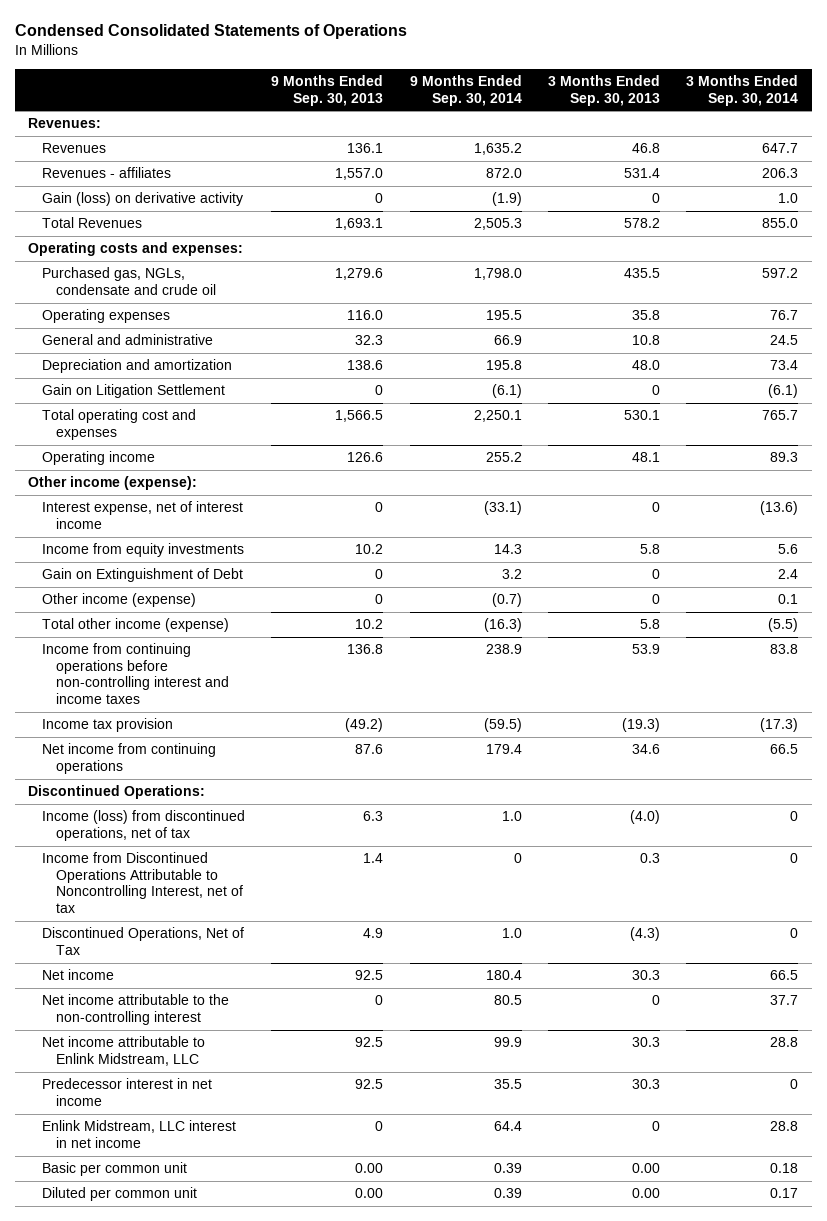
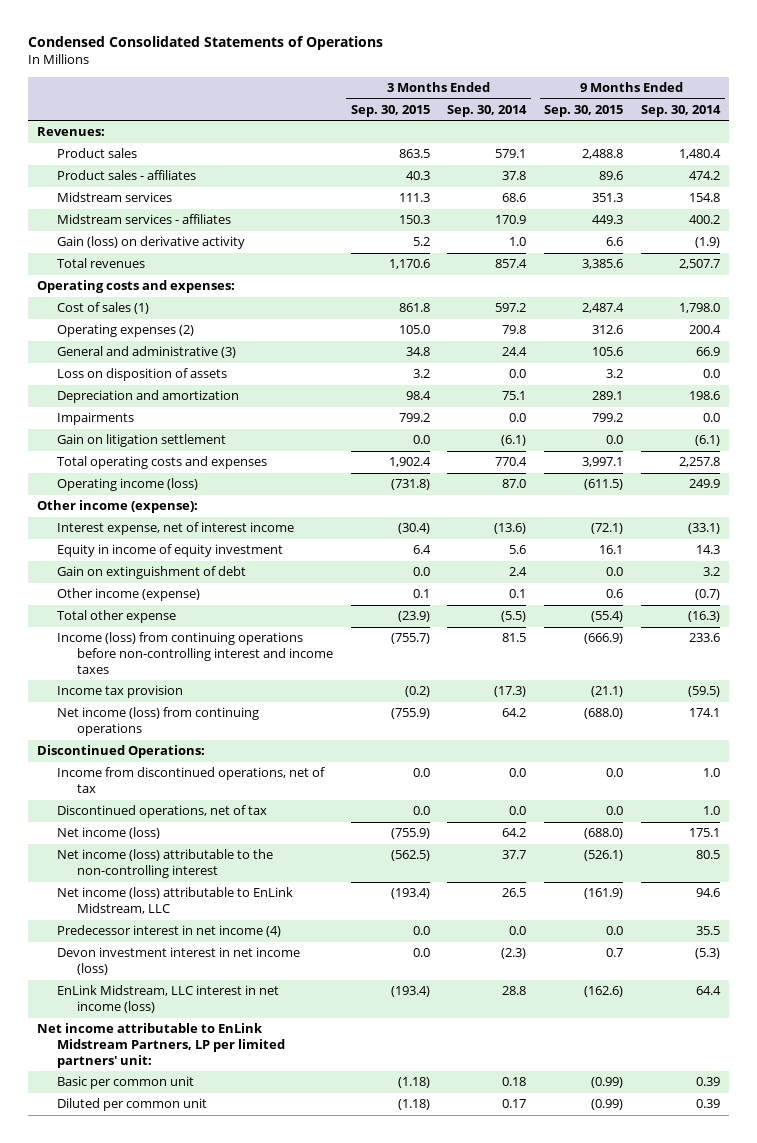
- | 9 Months Ended Sep. 30, 2013 | 9 Months Ended Sep. 30, 2014 | 3 Months Ended Sep. 30, 2013 | 3 Months Ended Sep. 30, 2014
+ | 3 Months Ended Sep. 30, 2015 | 3 Months Ended Sep. 30, 2014 | 9 Months Ended Sep. 30, 2015 | 9 Months Ended Sep. 30, 2014
- Revenues | 136.1 | 1,635.2 | 46.8 | 647.7
- Revenues - affiliates | 1,557.0 | 872.0 | 531.4 | 206.3
+ Product sales | 863.5 | 579.1 | 2,488.8 | 1,480.4
+ Product sales - affiliates | 40.3 | 37.8 | 89.6 | 474.2
+ Midstream services | 111.3 | 68.6 | 351.3 | 154.8
+ Midstream services - affiliates | 150.3 | 170.9 | 449.3 | 400.2
- Total Revenues | 1,693.1 | 2,505.3 | 578.2 | 855.0
+ Total revenues | 1,170.6 | 857.4 | 3,385.6 | 2,507.7
- Purchased gas, NGLs, condensate and crude oil | 1,279.6 | 1,798.0 | 435.5 | 597.2
- Operating expenses | 116.0 | 195.5 | 35.8 | 76.7
- General and administrative | 32.3 | 66.9 | 10.8 | 24.5
- Depreciation and amortization | 138.6 | 195.8 | 48.0 | 73.4
- Gain on Litigation Settlement | 0 | (6.1) | 0 | (6.1)
- Total operating cost and expenses | 1,566.5 | 2,250.1 | 530.1 | 765.7
- Operating income | 126.6 | 255.2 | 48.1 | 89.3
+ Cost of sales (1) | 861.8 | 597.2 | 2,487.4 | 1,798.0
+ Operating expenses (2) | 105.0 | 79.8 | 312.6 | 200.4
+ General and administrative (3) | 34.8 | 24.4 | 105.6 | 66.9
+ Loss on disposition of assets | 3.2 | 0.0 | 3.2 | 0.0
+ Depreciation and amortization | 98.4 | 75.1 | 289.1 | 198.6
+ Impairments | 799.2 | 0.0 | 799.2 | 0.0
+ Gain on litigation settlement | 0.0 | (6.1) | 0.0 | (6.1)
+ Total operating costs and expenses | 1,902.4 | 770.4 | 3,997.1 | 2,257.8
+ Operating income (loss) | (731.8) | 87.0 | (611.5) | 249.9
- Income from equity investments | 10.2 | 14.3 | 5.8 | 5.6
- Gain on Extinguishment of Debt | 0 | 3.2 | 0 | 2.4
+ Equity in income of equity investment | 6.4 | 5.6 | 16.1 | 14.3
+ Gain on extinguishment of debt | 0.0 | 2.4 | 0.0 | 3.2
- Total other income (expense) | 10.2 | (16.3) | 5.8 | (5.5)
- Income from continuing operations before non-controlling interest and income taxes | 136.8 | 238.9 | 53.9 | 83.8
+ Total other expense | (23.9) | (5.5) | (55.4) | (16.3)
+ Income (loss) from continuing operations before non-controlling interest and income taxes | (755.7) | 81.5 | (666.9) | 233.6
- Net income from continuing operations | 87.6 | 179.4 | 34.6 | 66.5
+ Net income (loss) from continuing operations | (755.9) | 64.2 | (688.0) | 174.1
- Income (loss) from discontinued operations, net of tax | 6.3 | 1.0 | (4.0) | 0
- Income from Discontinued Operations Attributable to Noncontrolling Interest, net of tax | 1.4 | 0 | 0.3 | 0
- Discontinued Operations, Net of Tax | 4.9 | 1.0 | (4.3) | 0
- Net income | 92.5 | 180.4 | 30.3 | 66.5
- Net income attributable to the non-controlling interest | 0 | 80.5 | 0 | 37.7
- Net income attributable to Enlink Midstream, LLC | 92.5 | 99.9 | 30.3 | 28.8
- Predecessor interest in net income | 92.5 | 35.5 | 30.3 | 0
- Enlink Midstream, LLC interest in net income | 0 | 64.4 | 0 | 28.8
+ Income from discontinued operations, net of tax | 0.0 | 0.0 | 0.0 | 1.0
+ Discontinued operations, net of tax | 0.0 | 0.0 | 0.0 | 1.0
+ Net income (loss) | (755.9) | 64.2 | (688.0) | 175.1
+ Net income (loss) attributable to the non-controlling interest | (562.5) | 37.7 | (526.1) | 80.5
+ Net income (loss) attributable to EnLink Midstream, LLC | (193.4) | 26.5 | (161.9) | 94.6
+ Predecessor interest in net income (4) | 0.0 | 0.0 | 0.0 | 35.5
+ Devon investment interest in net income (loss) | 0.0 | (2.3) | 0.7 | (5.3)
+ EnLink Midstream, LLC interest in net income (loss) | (193.4) | 28.8 | (162.6) | 64.4
+ Net income attributable to EnLink Midstream Partners, LP per limited partners' unit:

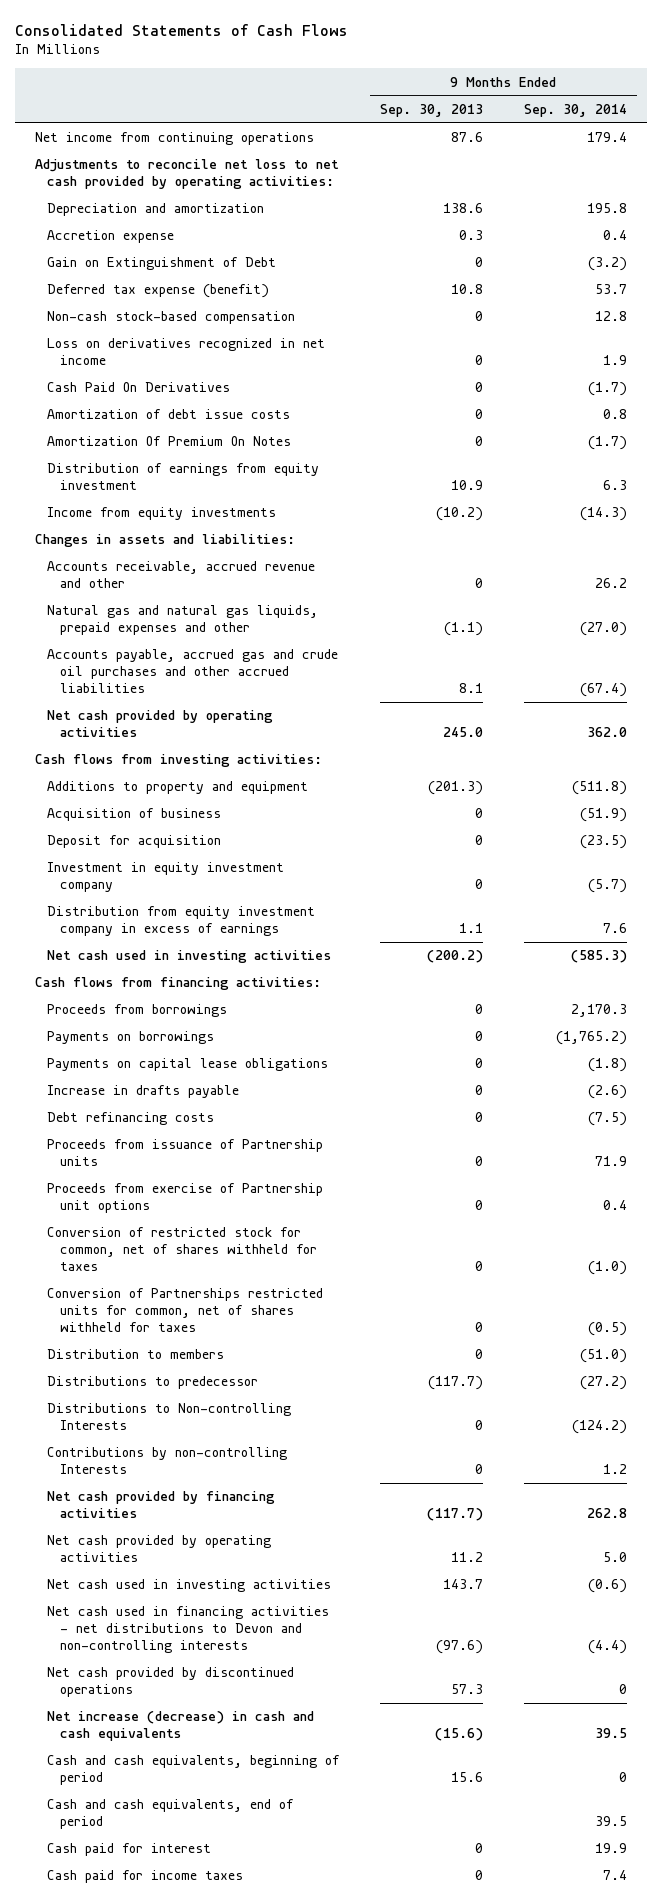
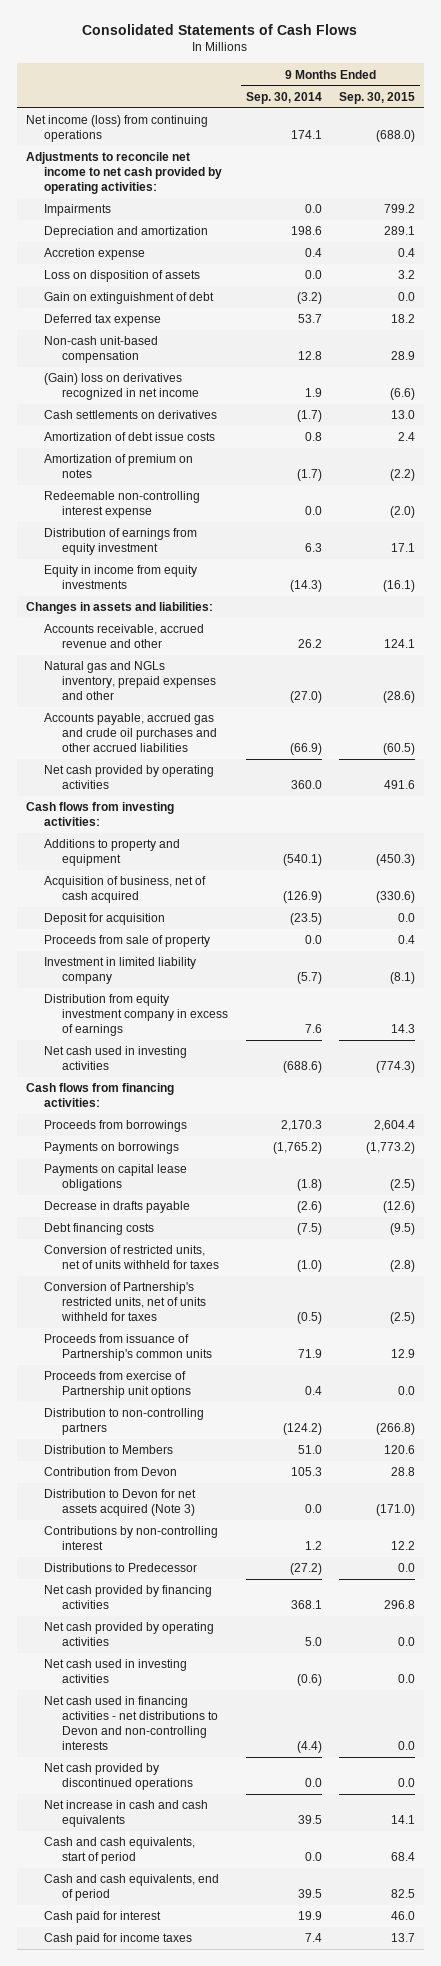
- | 9 Months Ended Sep. 30, 2013 | 9 Months Ended Sep. 30, 2014
+ | 9 Months Ended Sep. 30, 2014 | 9 Months Ended Sep. 30, 2015
- Net income from continuing operations | 87.6 | 179.4
- Adjustments to reconcile net loss to net cash provided by operating activities:
- Depreciation and amortization | 138.6 | 195.8
+ Net income (loss) from continuing operations | 174.1 | (688.0)
+ Adjustments to reconcile net income to net cash provided by operating activities:
+ Impairments | 0.0 | 799.2
+ Depreciation and amortization | 198.6 | 289.1
- Gain on Extinguishment of Debt | 0 | (3.2)
- Deferred tax expense (benefit) | 10.8 | 53.7
- Non-cash stock-based compensation | 0 | 12.8
- Loss on derivatives recognized in net income | 0 | 1.9
- Cash Paid On Derivatives | 0 | (1.7)
+ Loss on disposition of assets | 0.0 | 3.2
+ Gain on extinguishment of debt | (3.2) | 0.0
+ Deferred tax expense | 53.7 | 18.2
+ Non-cash unit-based compensation | 12.8 | 28.9
+ (Gain) loss on derivatives recognized in net income | 1.9 | (6.6)
+ Cash settlements on derivatives | (1.7) | 13.0
- Amortization Of Premium On Notes | 0 | (1.7)
+ Amortization of premium on notes | (1.7) | (2.2)
+ Redeemable non-controlling interest expense | 0.0 | (2.0)
- Income from equity investments | (10.2) | (14.3)
+ Equity in income from equity investments | (14.3) | (16.1)
- Natural gas and natural gas liquids, prepaid expenses and other | (1.1) | (27.0)
- Accounts payable, accrued gas and crude oil purchases and other accrued liabilities | 8.1 | (67.4)
- Net cash provided by operating activities | 245.0 | 362.0
+ Natural gas and NGLs inventory, prepaid expenses and other | (27.0) | (28.6)
+ Accounts payable, accrued gas and crude oil purchases and other accrued liabilities | (66.9) | (60.5)
+ Net cash provided by operating activities | 360.0 | 491.6
- Additions to property and equipment | (201.3) | (511.8)
- Acquisition of business | 0 | (51.9)
+ Additions to property and equipment | (540.1) | (450.3)
+ Acquisition of business, net of cash acquired | (126.9) | (330.6)
- Investment in equity investment company | 0 | (5.7)
+ Proceeds from sale of property | 0.0 | 0.4
+ Investment in limited liability company | (5.7) | (8.1)
- Net cash used in investing activities | (200.2) | (585.3)
+ Net cash used in investing activities | (688.6) | (774.3)
- Increase in drafts payable | 0 | (2.6)
- Debt refinancing costs | 0 | (7.5)
- Proceeds from issuance of Partnership units | 0 | 71.9
+ Decrease in drafts payable | (2.6) | (12.6)
+ Debt financing costs | (7.5) | (9.5)
+ Conversion of restricted units, net of units withheld for taxes | (1.0) | (2.8)
+ Conversion of Partnership's restricted units, net of units withheld for taxes | (0.5) | (2.5)
+ Proceeds from issuance of Partnership's common units | 71.9 | 12.9
- Conversion of restricted stock for common, net of shares withheld for taxes | 0 | (1.0)
- Conversion of Partnerships restricted units for common, net of shares withheld for taxes | 0 | (0.5)
- Distribution to members | 0 | (51.0)
- Distributions to predecessor | (117.7) | (27.2)
- Distributions to Non-controlling Interests | 0 | (124.2)
- Contributions by non-controlling Interests | 0 | 1.2
- Net cash provided by financing activities | (117.7) | 262.8
+ Distribution to non-controlling partners | (124.2) | (266.8)
+ Distribution to Members | 51.0 | 120.6
+ Contribution from Devon | 105.3 | 28.8
+ Distribution to Devon for net assets acquired (Note 3) | 0.0 | (171.0)
+ Contributions by non-controlling interest | 1.2 | 12.2
+ Distributions to Predecessor | (27.2) | 0.0
+ Net cash provided by financing activities | 368.1 | 296.8
- Net cash provided by discontinued operations | 57.3 | 0
- Net increase (decrease) in cash and cash equivalents | (15.6) | 39.5
- Cash and cash equivalents, beginning of period | 15.6 | 0
+ Net cash provided by discontinued operations | 0.0 | 0.0
+ Net increase in cash and cash equivalents | 39.5 | 14.1
+ Cash and cash equivalents, start of period | 0.0 | 68.4

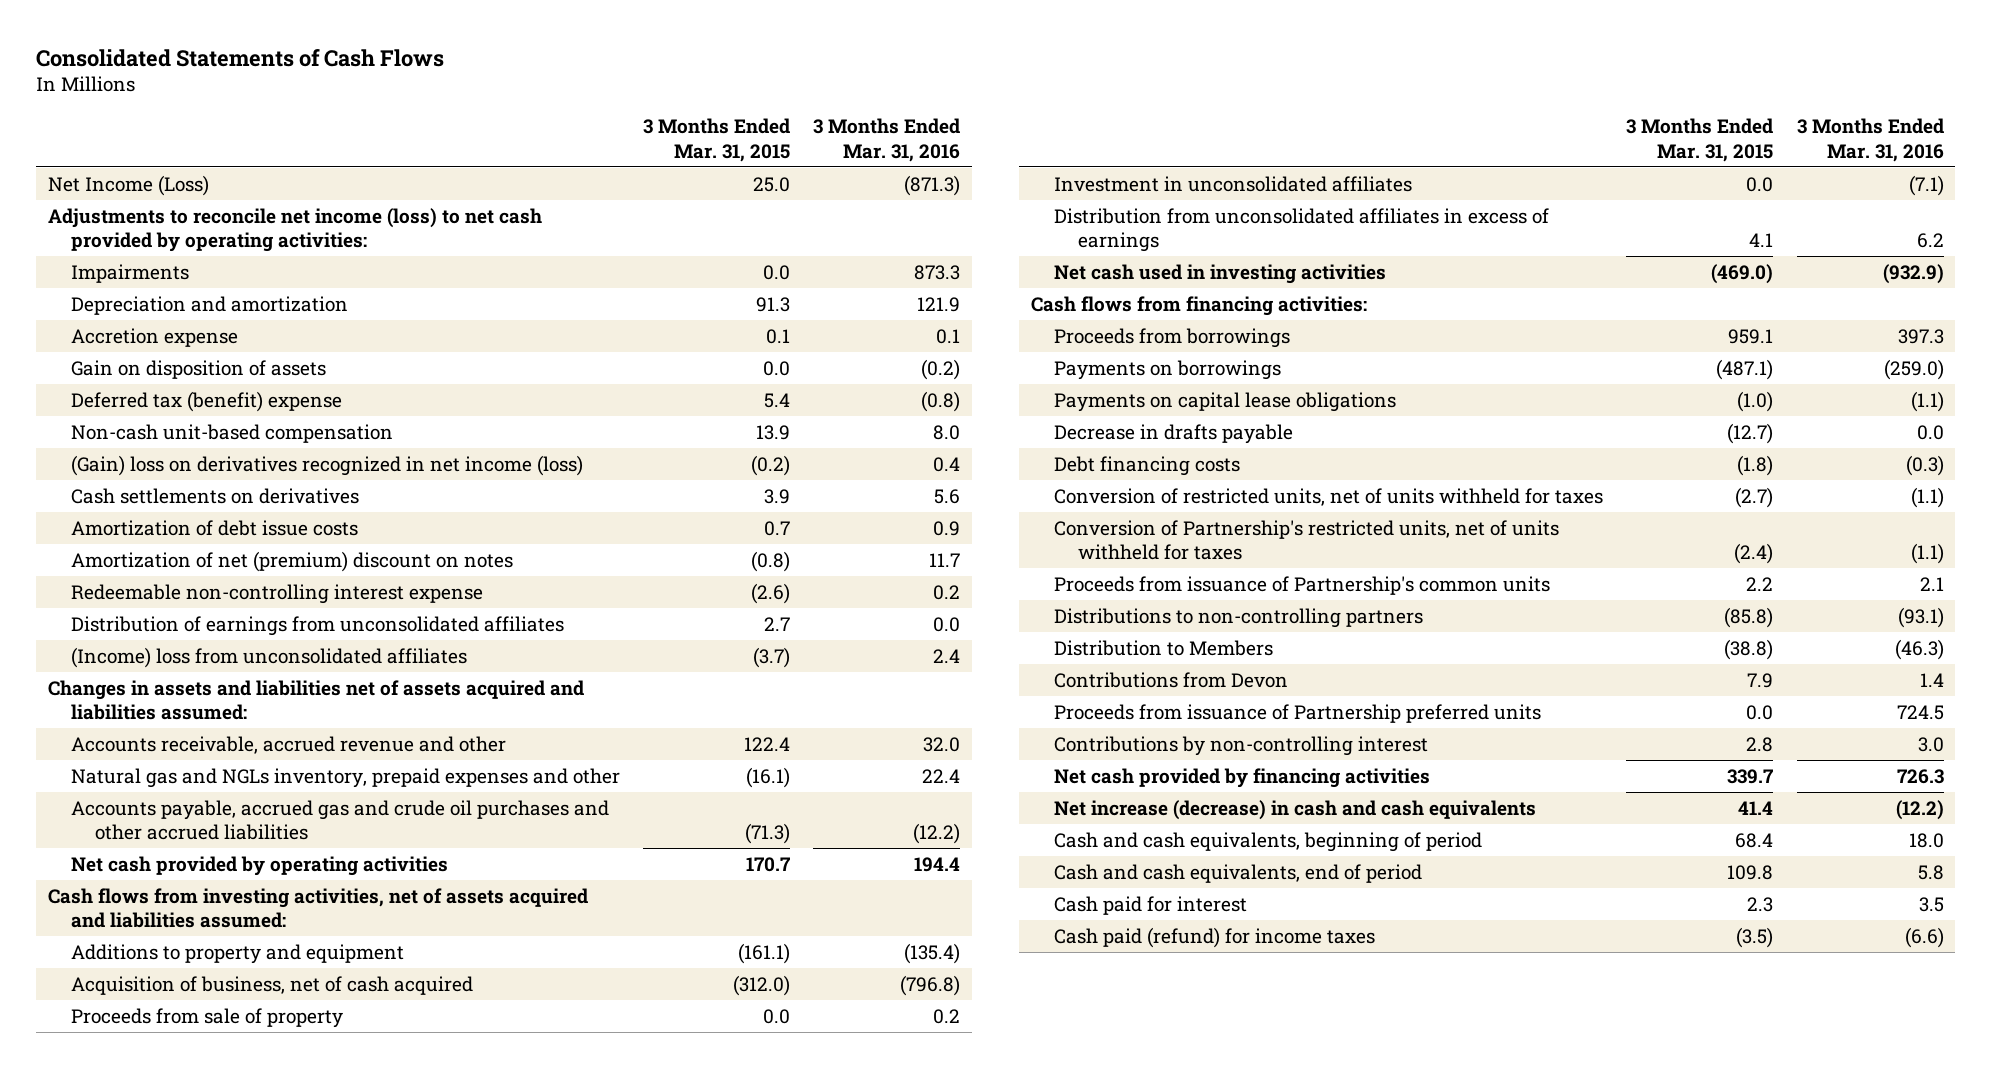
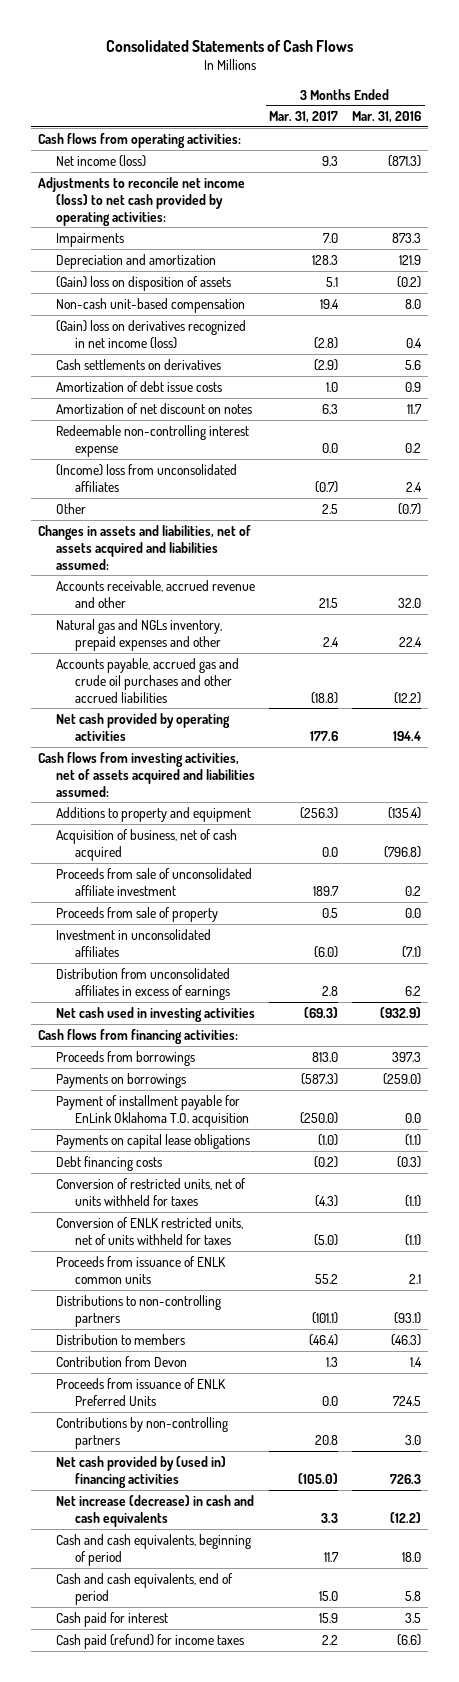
- | 3 Months Ended Mar. 31, 2015 | 3 Months Ended Mar. 31, 2016
+ | 3 Months Ended Mar. 31, 2017 | 3 Months Ended Mar. 31, 2016
- Net Income (Loss) | 25.0 | (871.3)
+ Cash flows from operating activities:
+ Net income (loss) | 9.3 | (871.3)
- Accretion expense | 0.1 | 0.1
- Gain on disposition of assets | 0.0 | (0.2)
- Deferred tax (benefit) expense | 5.4 | (0.8)
+ (Gain) loss on disposition of assets | 5.1 | (0.2)
- Amortization of net (premium) discount on notes | (0.8) | 11.7
+ Amortization of net discount on notes | 6.3 | 11.7
- Distribution of earnings from unconsolidated affiliates | 2.7 | 0.0
- Changes in assets and liabilities net of assets acquired and liabilities assumed:
+ Other | 2.5 | (0.7)
+ Changes in assets and liabilities, net of assets acquired and liabilities assumed:
- Proceeds from sale of property | 0.0 | 0.2
+ Proceeds from sale of unconsolidated affiliate investment | 189.7 | 0.2
+ Proceeds from sale of property | 0.5 | 0.0
+ Payment of installment payable for EnLink Oklahoma T.O. acquisition | (250.0) | 0.0
- Decrease in drafts payable | (12.7) | 0.0
- Conversion of Partnership's restricted units, net of units withheld for taxes | (2.4) | (1.1)
- Proceeds from issuance of Partnership's common units | 2.2 | 2.1
+ Conversion of ENLK restricted units, net of units withheld for taxes | (5.0) | (1.1)
+ Proceeds from issuance of ENLK common units | 55.2 | 2.1
- Distribution to Members | (38.8) | (46.3)
- Contributions from Devon | 7.9 | 1.4
- Proceeds from issuance of Partnership preferred units | 0.0 | 724.5
- Contributions by non-controlling interest | 2.8 | 3.0
- Net cash provided by financing activities | 339.7 | 726.3
+ Distribution to members | (46.4) | (46.3)
+ Contribution from Devon | 1.3 | 1.4
+ Proceeds from issuance of ENLK Preferred Units | 0.0 | 724.5
+ Contributions by non-controlling partners | 20.8 | 3.0
+ Net cash provided by (used in) financing activities | (105.0) | 726.3

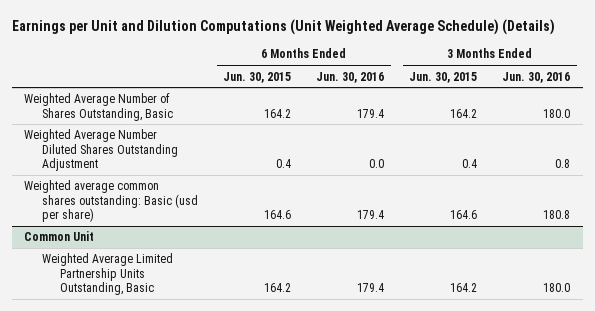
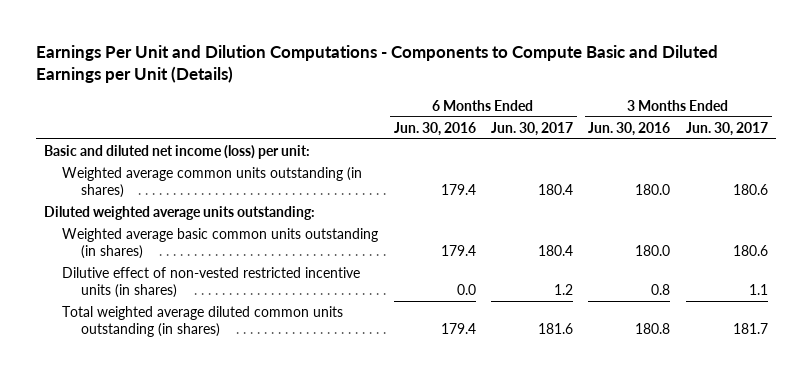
- Earnings per Unit and Dilution Computations (Unit Weighted Average Schedule) (Details)
+ Earnings Per Unit and Dilution Computations - Components to Compute Basic and Diluted Earnings per Unit (Details)
- | 6 Months Ended Jun. 30, 2015 | 6 Months Ended Jun. 30, 2016 | 3 Months Ended Jun. 30, 2015 | 3 Months Ended Jun. 30, 2016
+ | 6 Months Ended Jun. 30, 2016 | 6 Months Ended Jun. 30, 2017 | 3 Months Ended Jun. 30, 2016 | 3 Months Ended Jun. 30, 2017
- Weighted Average Number of Shares Outstanding, Basic | 164.2 | 179.4 | 164.2 | 180.0
- Weighted Average Number Diluted Shares Outstanding Adjustment | 0.4 | 0.0 | 0.4 | 0.8
- Weighted average common shares outstanding: Basic (usd per share) | 164.6 | 179.4 | 164.6 | 180.8
- Common Unit
- Weighted Average Limited Partnership Units Outstanding, Basic | 164.2 | 179.4 | 164.2 | 180.0
+ Basic and diluted net income (loss) per unit:
+ Weighted average common units outstanding (in shares) | 179.4 | 180.4 | 180.0 | 180.6
+ Diluted weighted average units outstanding:
+ Weighted average basic common units outstanding (in shares) | 179.4 | 180.4 | 180.0 | 180.6
+ Dilutive effect of non-vested restricted incentive units (in shares) | 0.0 | 1.2 | 0.8 | 1.1
+ Total weighted average diluted common units outstanding (in shares) | 179.4 | 181.6 | 180.8 | 181.7

